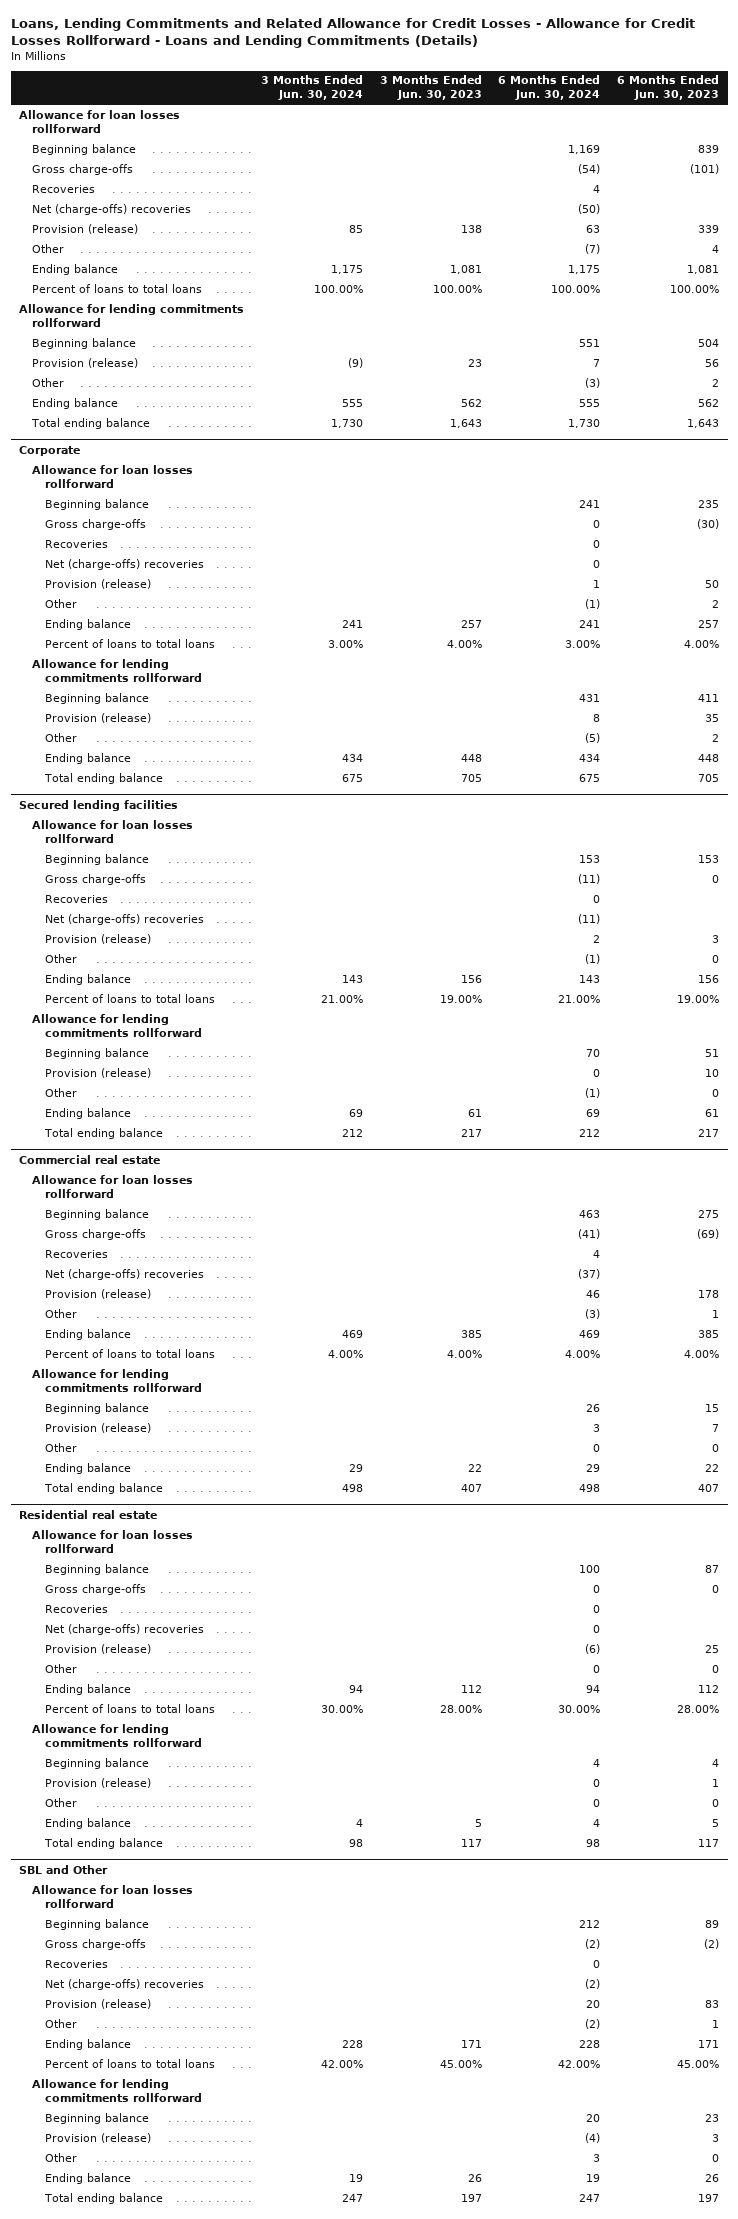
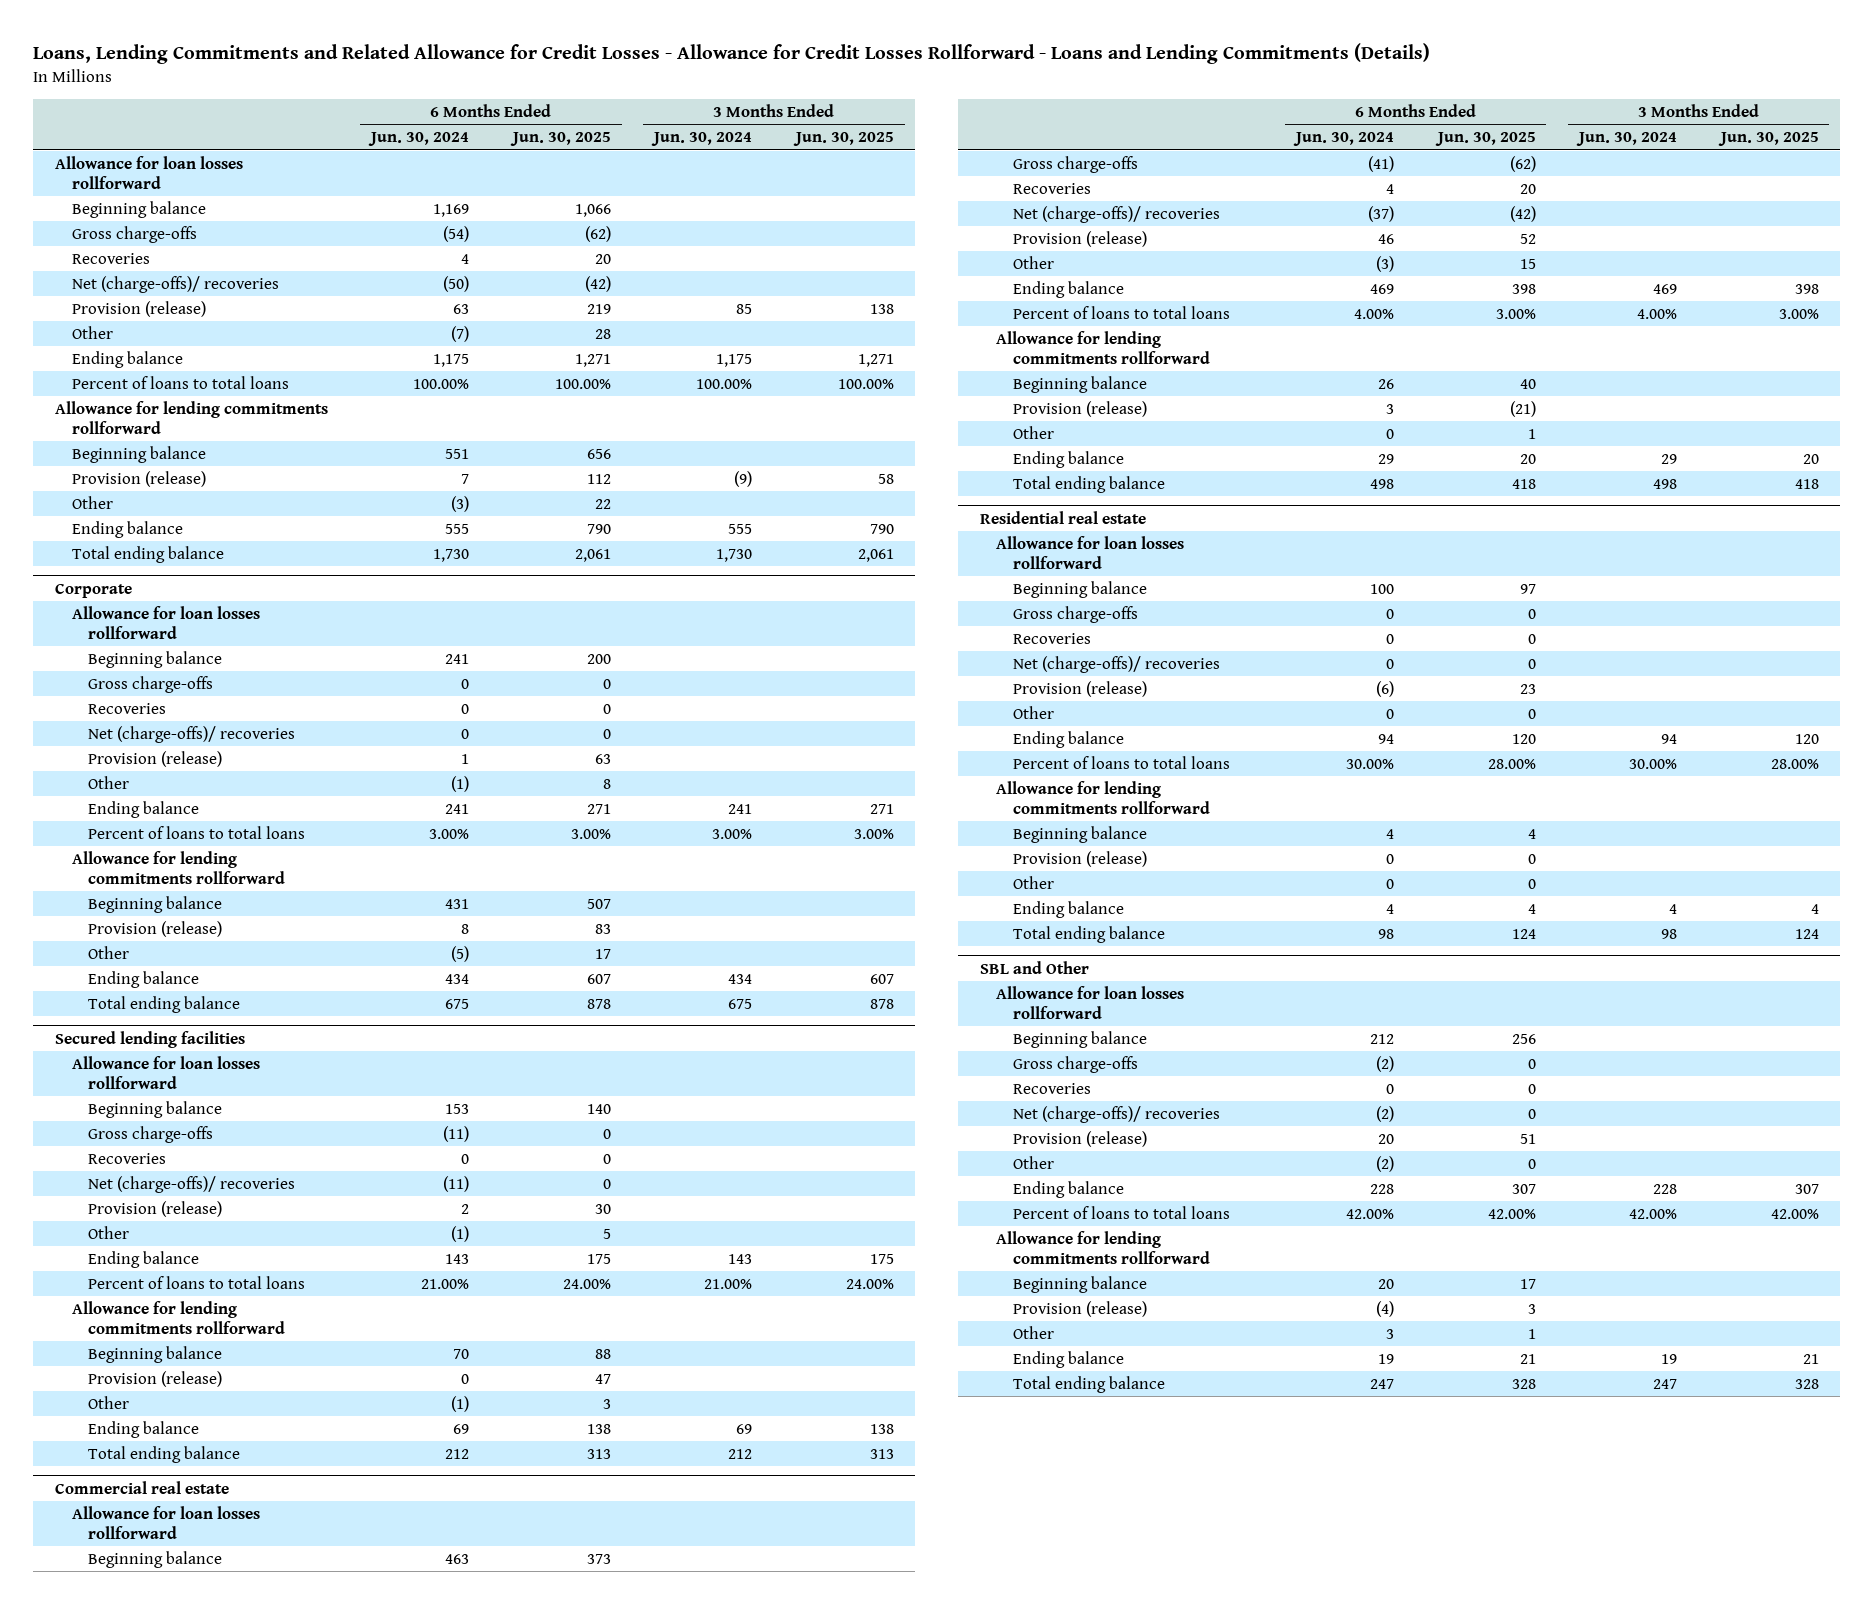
- | 3 Months Ended Jun. 30, 2024 | 3 Months Ended Jun. 30, 2023 | 6 Months Ended Jun. 30, 2024 | 6 Months Ended Jun. 30, 2023
+ | 6 Months Ended Jun. 30, 2024 | 6 Months Ended Jun. 30, 2025 | 3 Months Ended Jun. 30, 2024 | 3 Months Ended Jun. 30, 2025
- Net (charge-offs) recoveries | | | (50) |
+ Net (charge-offs)/ recoveries | (50) | (42) | |
@ Corporate
- Net (charge-offs) recoveries | | | 0 |
+ Net (charge-offs)/ recoveries | 0 | 0 | |
@ Secured lending facilities
- Net (charge-offs) recoveries | | | (11) |
+ Net (charge-offs)/ recoveries | (11) | 0 | |
@ Commercial real estate
- Net (charge-offs) recoveries | | | (37) |
+ Net (charge-offs)/ recoveries | (37) | (42) | |
@ Residential real estate
- Net (charge-offs) recoveries | | | 0 |
+ Net (charge-offs)/ recoveries | 0 | 0 | |
@ SBL and Other
- Net (charge-offs) recoveries | | | (2) |
+ Net (charge-offs)/ recoveries | (2) | 0 | |

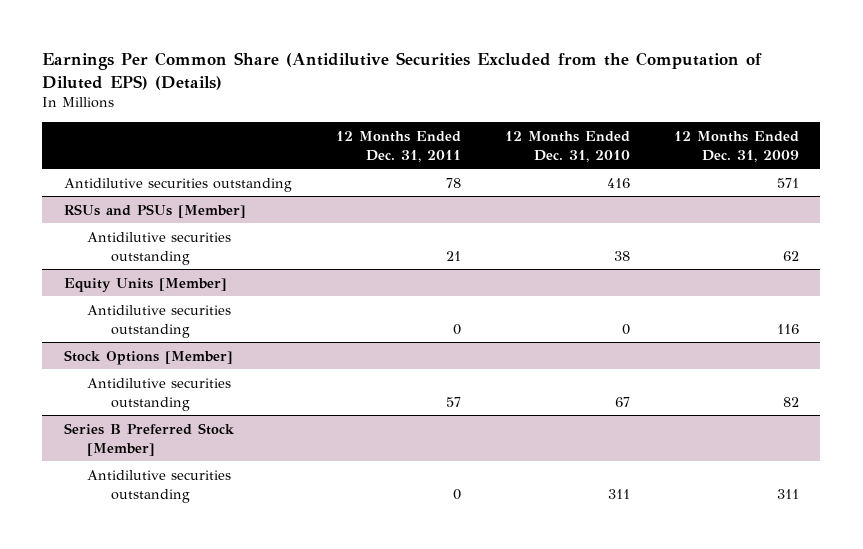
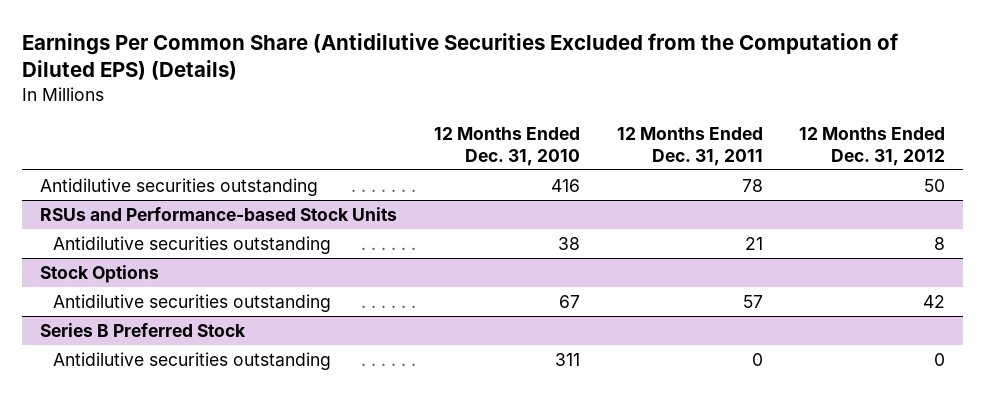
- | 12 Months Ended Dec. 31, 2011 | 12 Months Ended Dec. 31, 2010 | 12 Months Ended Dec. 31, 2009
+ | 12 Months Ended Dec. 31, 2010 | 12 Months Ended Dec. 31, 2011 | 12 Months Ended Dec. 31, 2012
- RSUs and PSUs [Member]
+ RSUs and Performance-based Stock Units
- Equity Units [Member]
- Antidilutive securities outstanding | 0 | 0 | 116
- Stock Options [Member]
+ Stock Options
- Series B Preferred Stock [Member]
+ Series B Preferred Stock

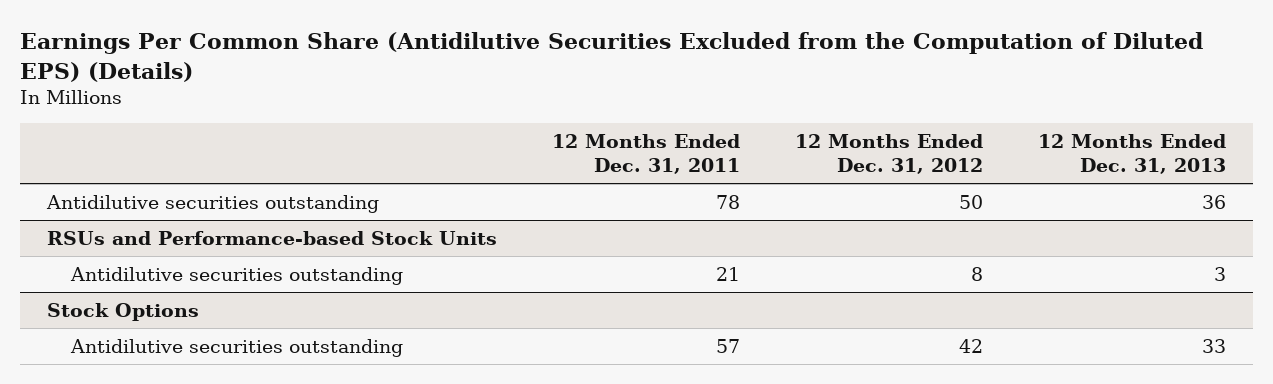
- | 12 Months Ended Dec. 31, 2010 | 12 Months Ended Dec. 31, 2011 | 12 Months Ended Dec. 31, 2012
+ | 12 Months Ended Dec. 31, 2011 | 12 Months Ended Dec. 31, 2012 | 12 Months Ended Dec. 31, 2013
- Series B Preferred Stock
- Antidilutive securities outstanding | 311 | 0 | 0

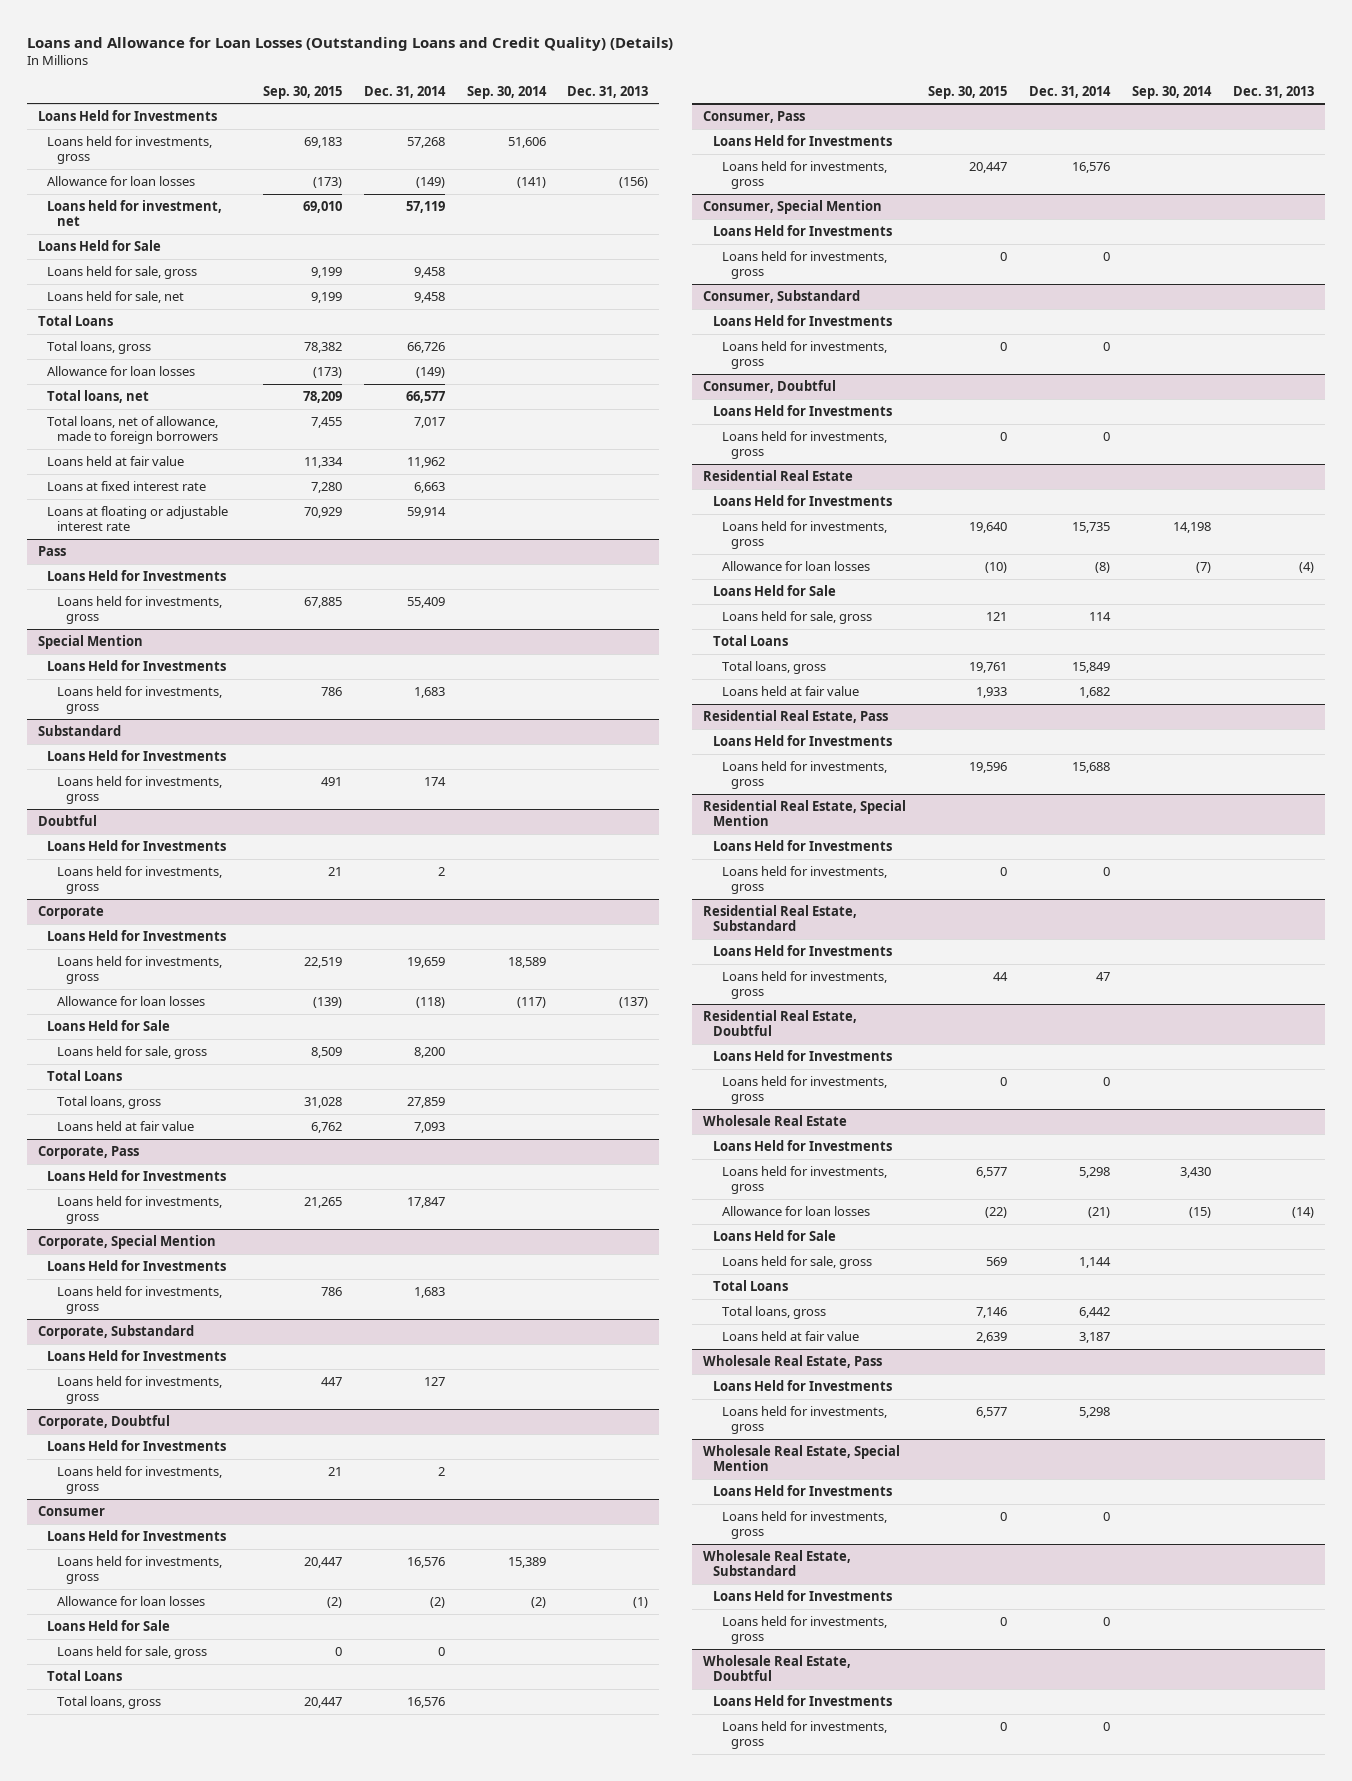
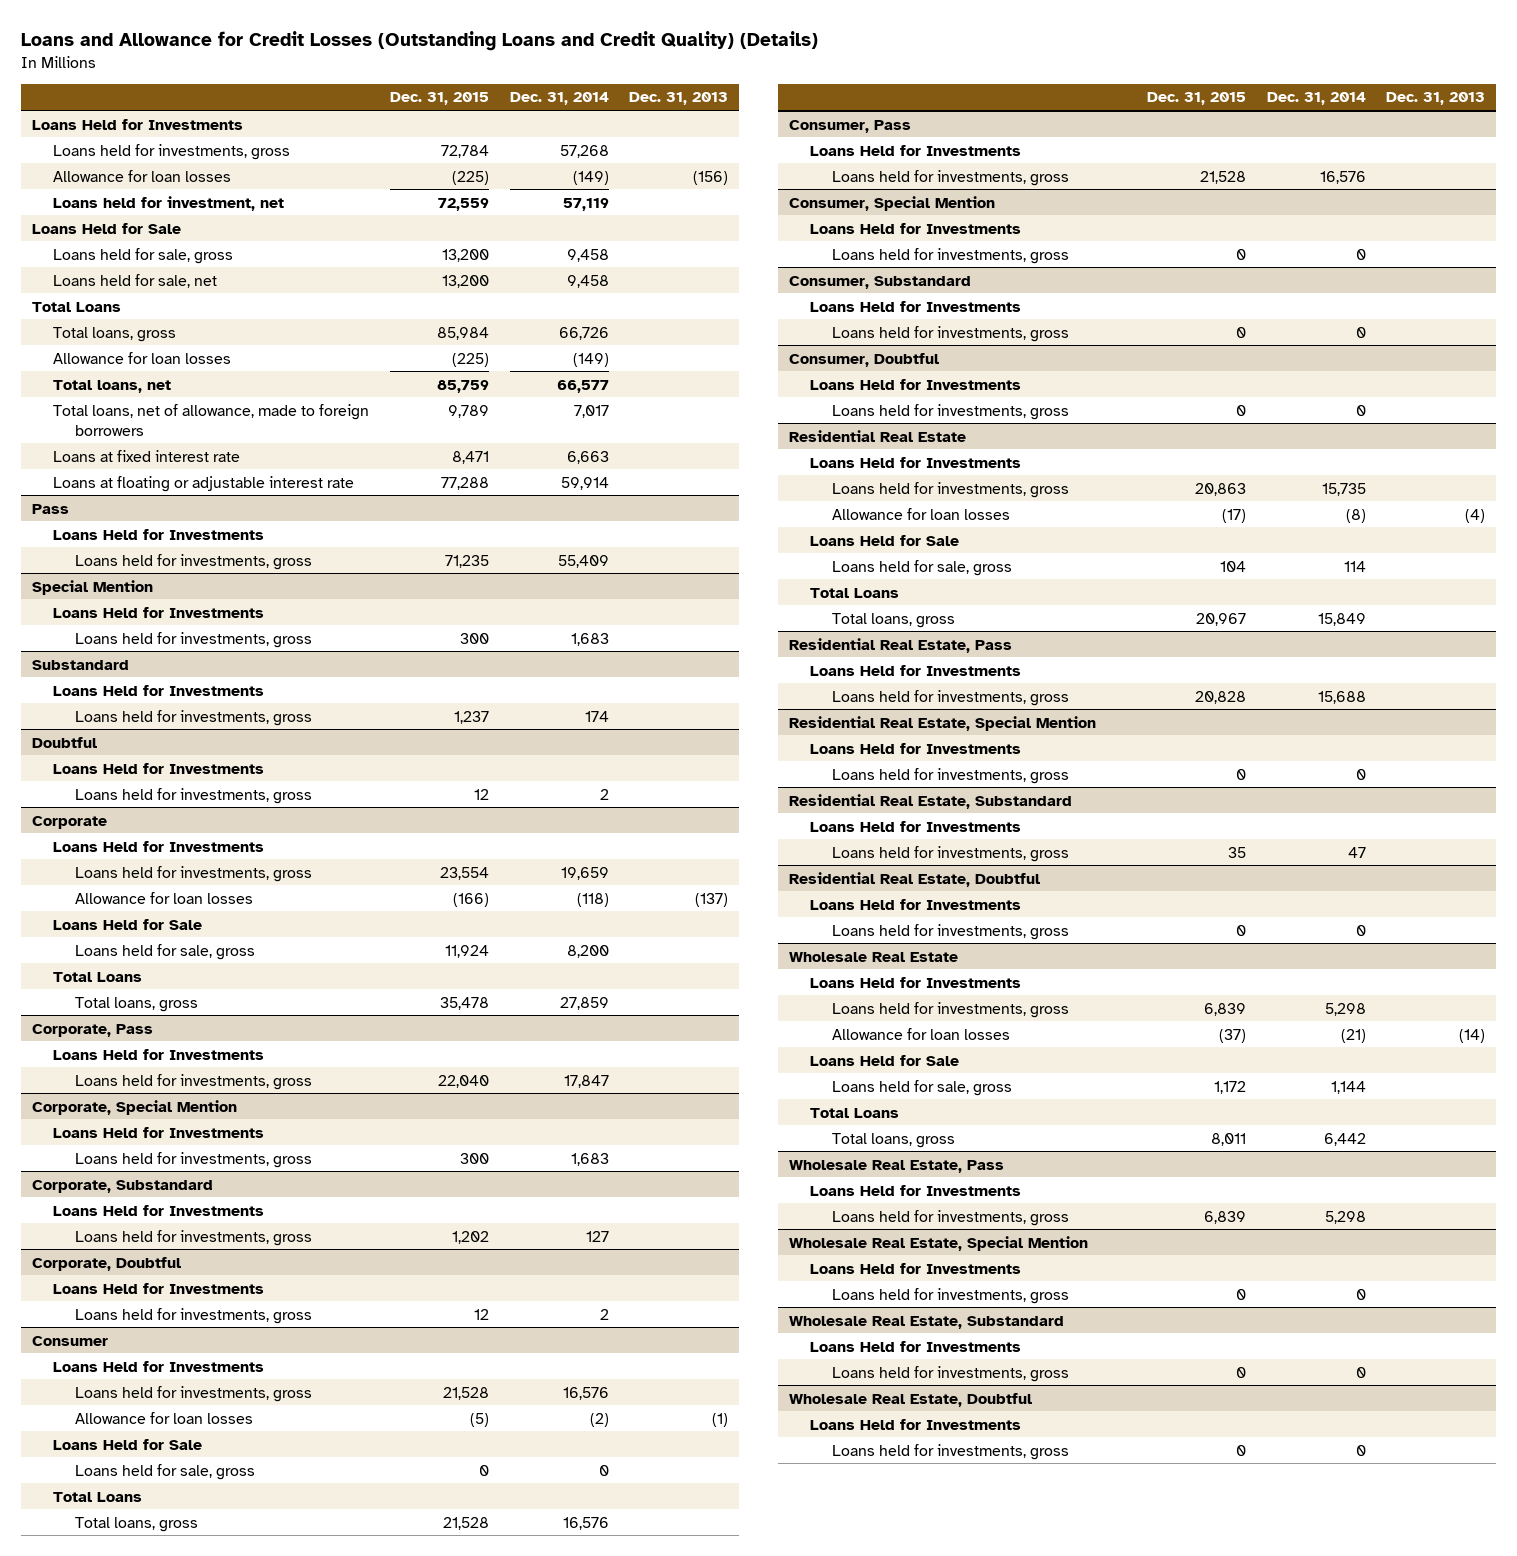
- Loans and Allowance for Loan Losses (Outstanding Loans and Credit Quality) (Details)
+ Loans and Allowance for Credit Losses (Outstanding Loans and Credit Quality) (Details)
- | Sep. 30, 2015 | Dec. 31, 2014 | Sep. 30, 2014 | Dec. 31, 2013
+ | Dec. 31, 2015 | Dec. 31, 2014 | Dec. 31, 2013
- Loans held at fair value | 11,334 | 11,962 | |
@ Corporate
- Loans held at fair value | 6,762 | 7,093 | |
@ Residential Real Estate
- Loans held at fair value | 1,933 | 1,682 | |
@ Wholesale Real Estate
- Loans held at fair value | 2,639 | 3,187 | |

